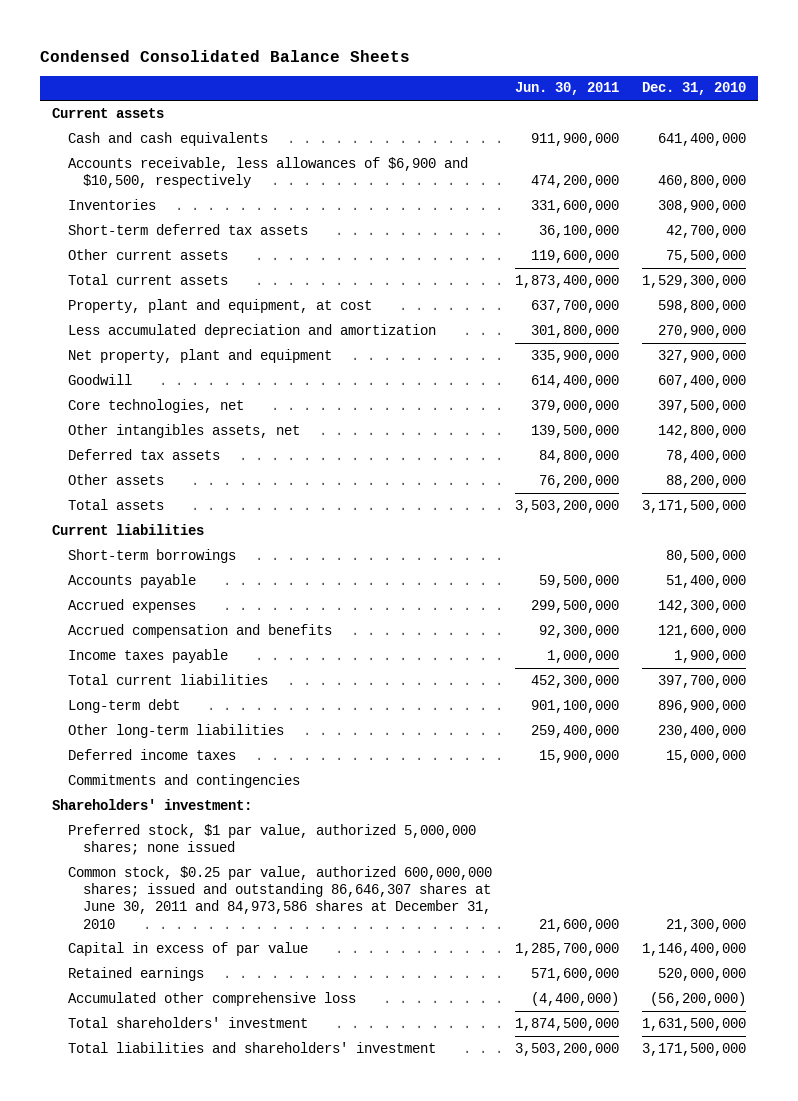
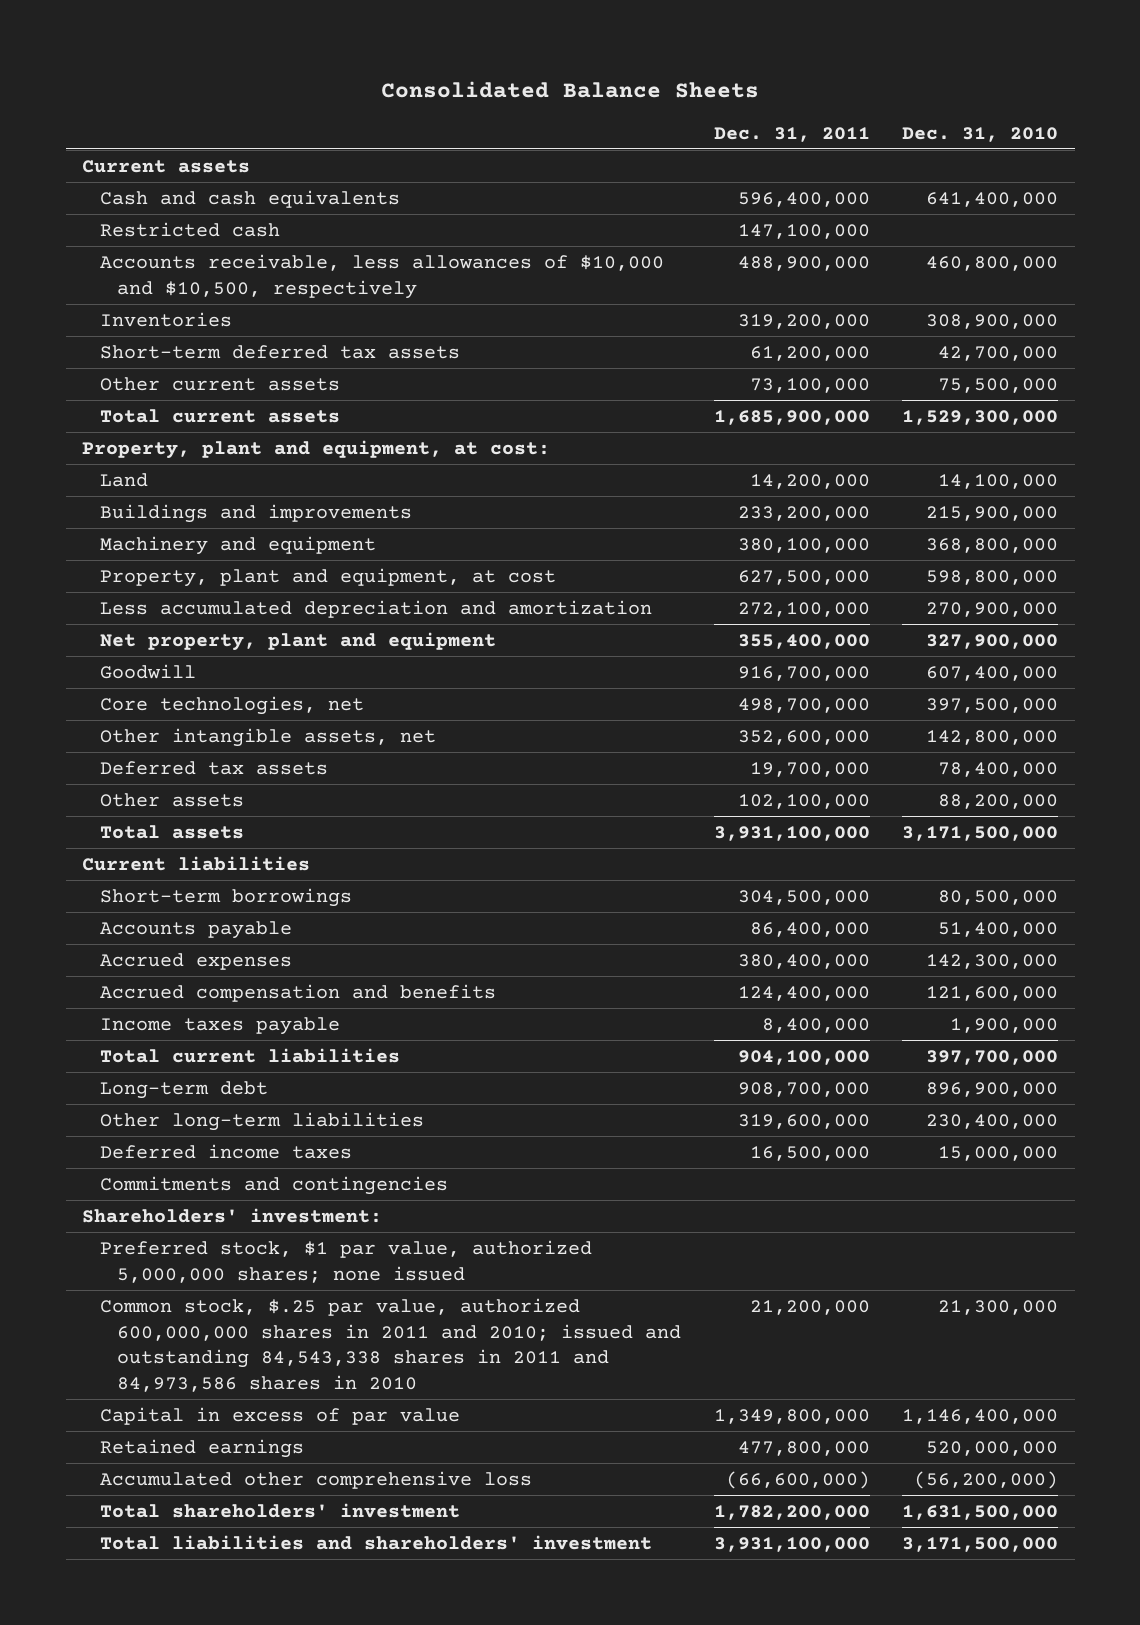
- Condensed Consolidated Balance Sheets
+ Consolidated Balance Sheets
- | Jun. 30, 2011 | Dec. 31, 2010
+ | Dec. 31, 2011 | Dec. 31, 2010
- Accounts receivable, less allowances of $6,900 and $10,500, respectively | 474,200,000 | 460,800,000
+ Restricted cash | 147,100,000 |
+ Accounts receivable, less allowances of $10,000 and $10,500, respectively | 488,900,000 | 460,800,000
+ Property, plant and equipment, at cost:
+ Land | 14,200,000 | 14,100,000
+ Buildings and improvements | 233,200,000 | 215,900,000
+ Machinery and equipment | 380,100,000 | 368,800,000
- Other intangibles assets, net | 139,500,000 | 142,800,000
+ Other intangible assets, net | 352,600,000 | 142,800,000
- Common stock, $0.25 par value, authorized 600,000,000 shares; issued and outstanding 86,646,307 shares at June 30, 2011 and 84,973,586 shares at December 31, 2010 | 21,600,000 | 21,300,000
+ Common stock, $.25 par value, authorized 600,000,000 shares in 2011 and 2010; issued and outstanding 84,543,338 shares in 2011 and 84,973,586 shares in 2010 | 21,200,000 | 21,300,000

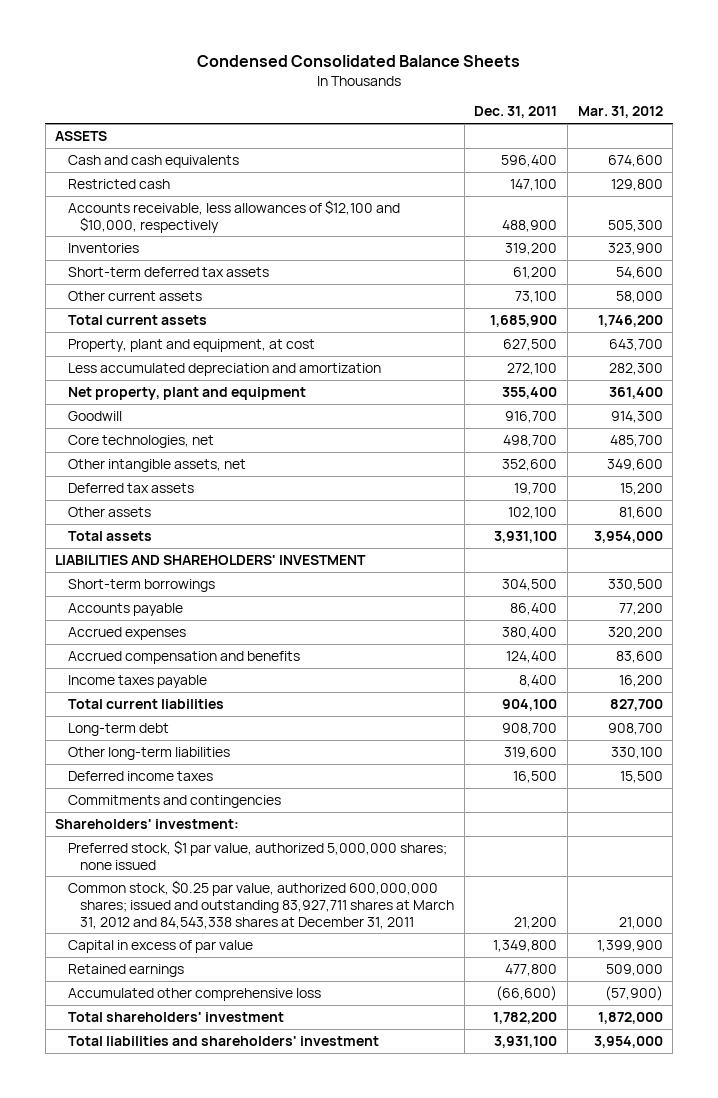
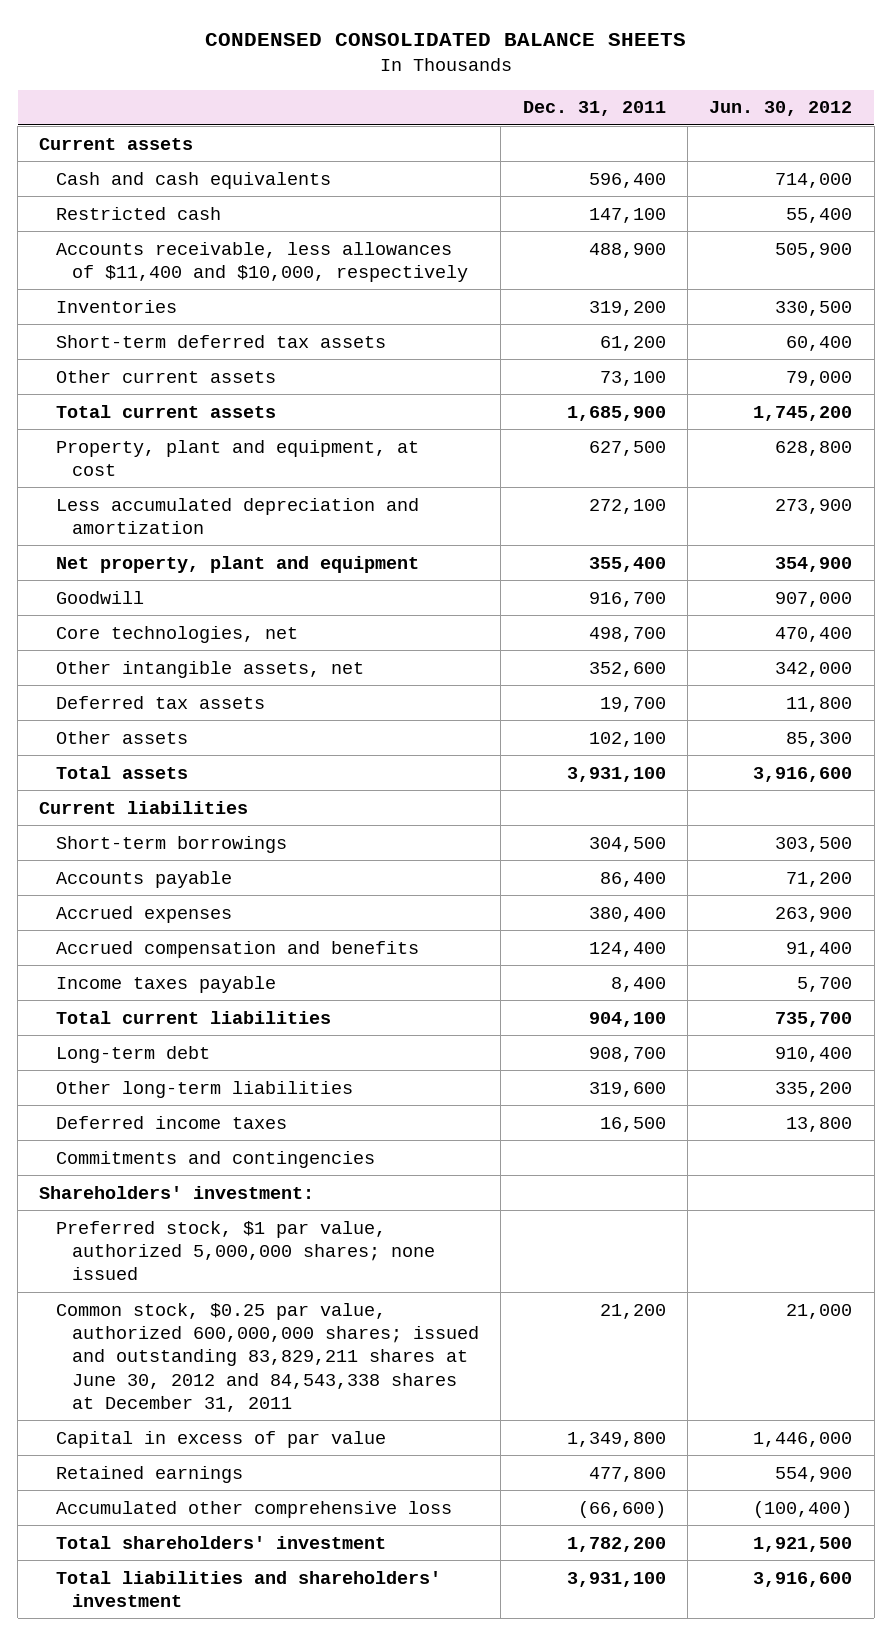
- Condensed Consolidated Balance Sheets
+ CONDENSED CONSOLIDATED BALANCE SHEETS
- | Dec. 31, 2011 | Mar. 31, 2012
+ | Dec. 31, 2011 | Jun. 30, 2012
- ASSETS
+ Current assets
- Accounts receivable, less allowances of $12,100 and $10,000, respectively | 488,900 | 505,300
+ Accounts receivable, less allowances of $11,400 and $10,000, respectively | 488,900 | 505,900
- LIABILITIES AND SHAREHOLDERS' INVESTMENT
+ Current liabilities
- Common stock, $0.25 par value, authorized 600,000,000 shares; issued and outstanding 83,927,711 shares at March 31, 2012 and 84,543,338 shares at December 31, 2011 | 21,200 | 21,000
+ Common stock, $0.25 par value, authorized 600,000,000 shares; issued and outstanding 83,829,211 shares at June 30, 2012 and 84,543,338 shares at December 31, 2011 | 21,200 | 21,000

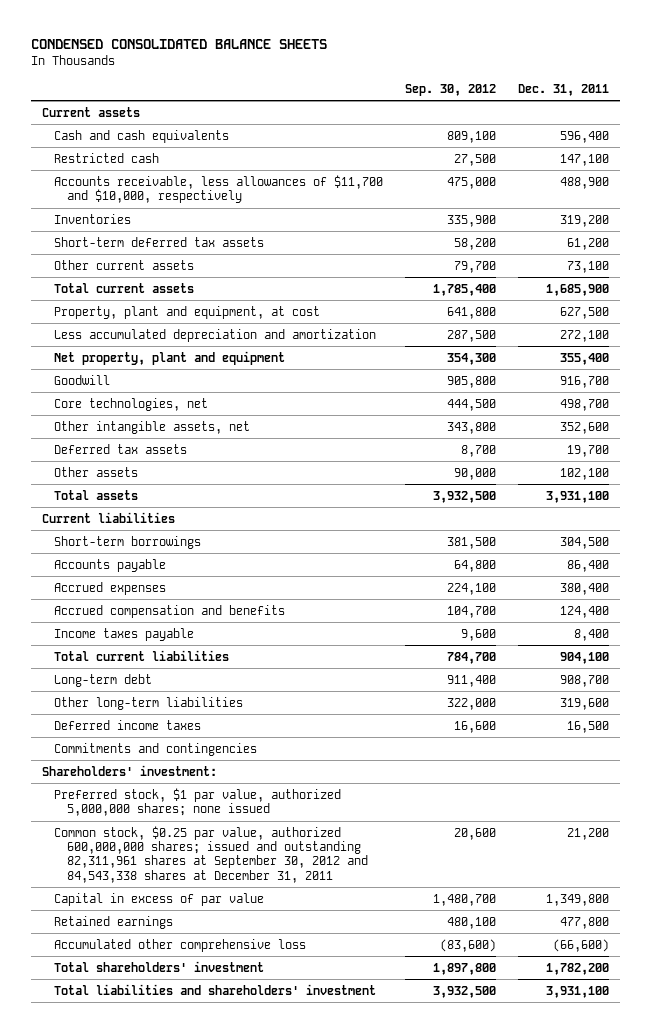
- | Dec. 31, 2011 | Jun. 30, 2012
+ | Sep. 30, 2012 | Dec. 31, 2011
- Accounts receivable, less allowances of $11,400 and $10,000, respectively | 488,900 | 505,900
+ Accounts receivable, less allowances of $11,700 and $10,000, respectively | 475,000 | 488,900
- Common stock, $0.25 par value, authorized 600,000,000 shares; issued and outstanding 83,829,211 shares at June 30, 2012 and 84,543,338 shares at December 31, 2011 | 21,200 | 21,000
+ Common stock, $0.25 par value, authorized 600,000,000 shares; issued and outstanding 82,311,961 shares at September 30, 2012 and 84,543,338 shares at December 31, 2011 | 20,600 | 21,200

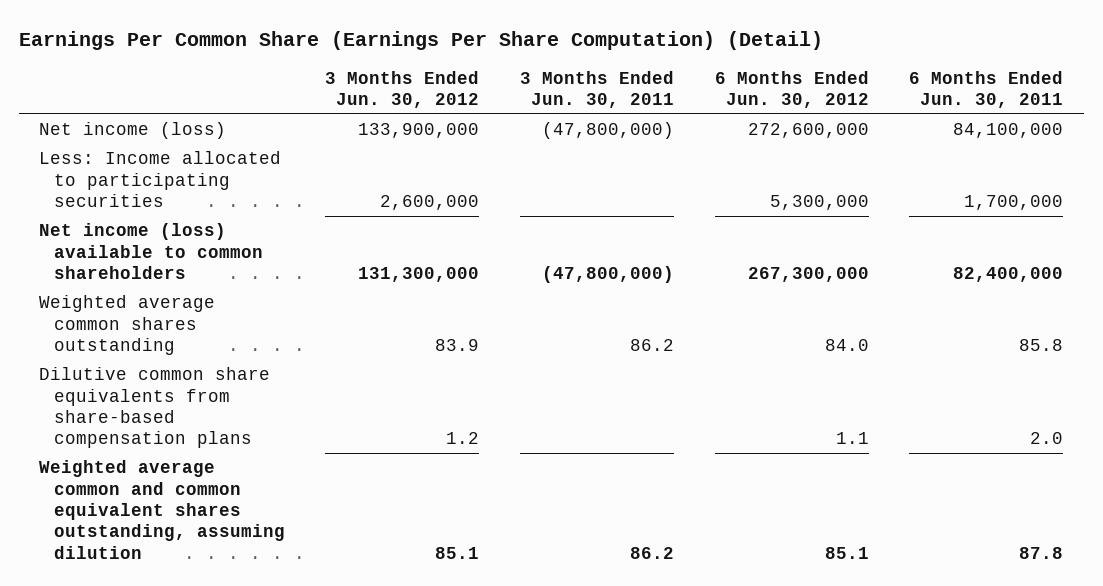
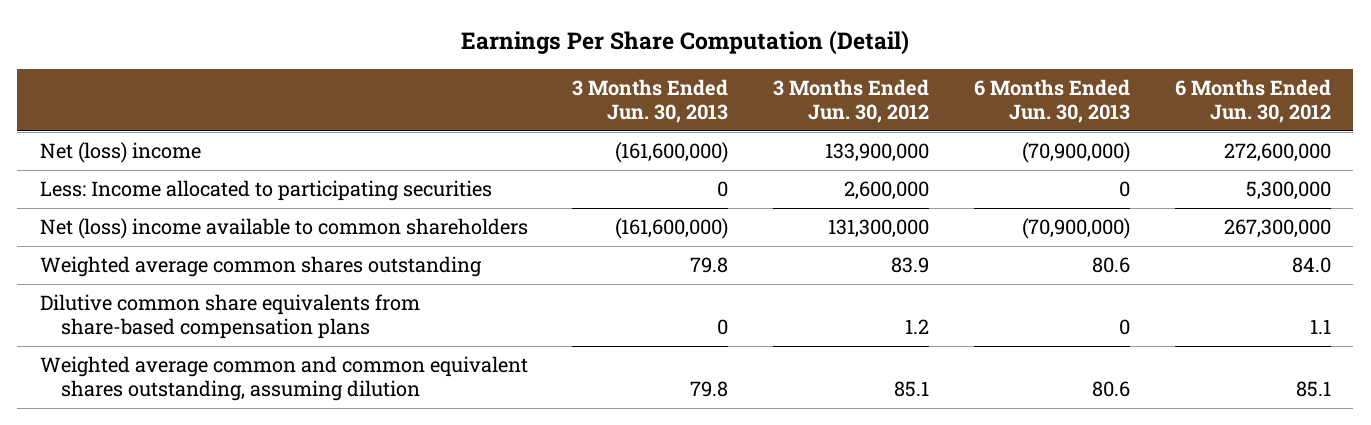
- Earnings Per Common Share (Earnings Per Share Computation) (Detail)
+ Earnings Per Share Computation (Detail)
- | 3 Months Ended Jun. 30, 2012 | 3 Months Ended Jun. 30, 2011 | 6 Months Ended Jun. 30, 2012 | 6 Months Ended Jun. 30, 2011
+ | 3 Months Ended Jun. 30, 2013 | 3 Months Ended Jun. 30, 2012 | 6 Months Ended Jun. 30, 2013 | 6 Months Ended Jun. 30, 2012
- Net income (loss) | 133,900,000 | (47,800,000) | 272,600,000 | 84,100,000
+ Net (loss) income | (161,600,000) | 133,900,000 | (70,900,000) | 272,600,000
- Net income (loss) available to common shareholders | 131,300,000 | (47,800,000) | 267,300,000 | 82,400,000
+ Net (loss) income available to common shareholders | (161,600,000) | 131,300,000 | (70,900,000) | 267,300,000

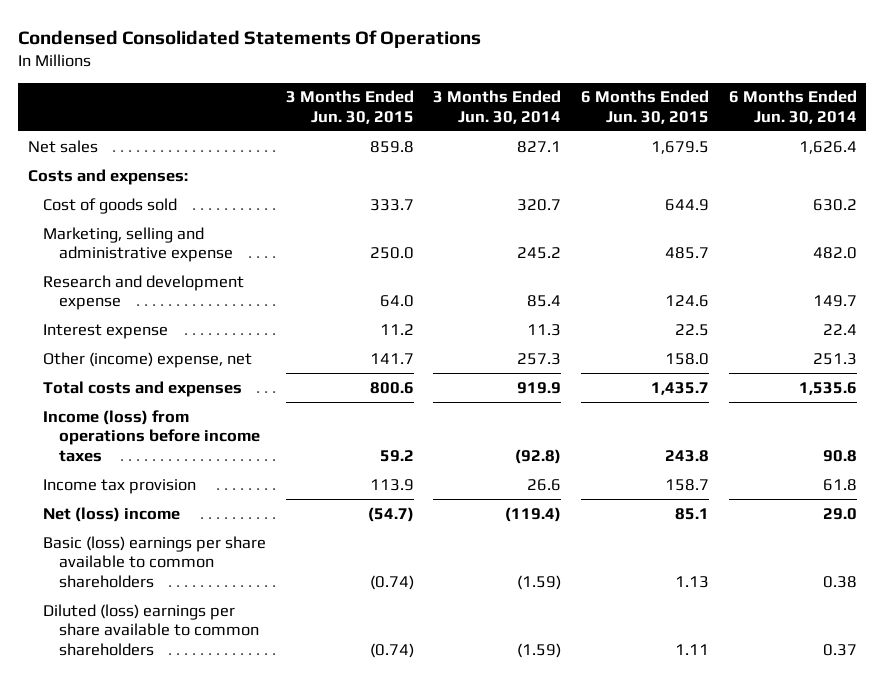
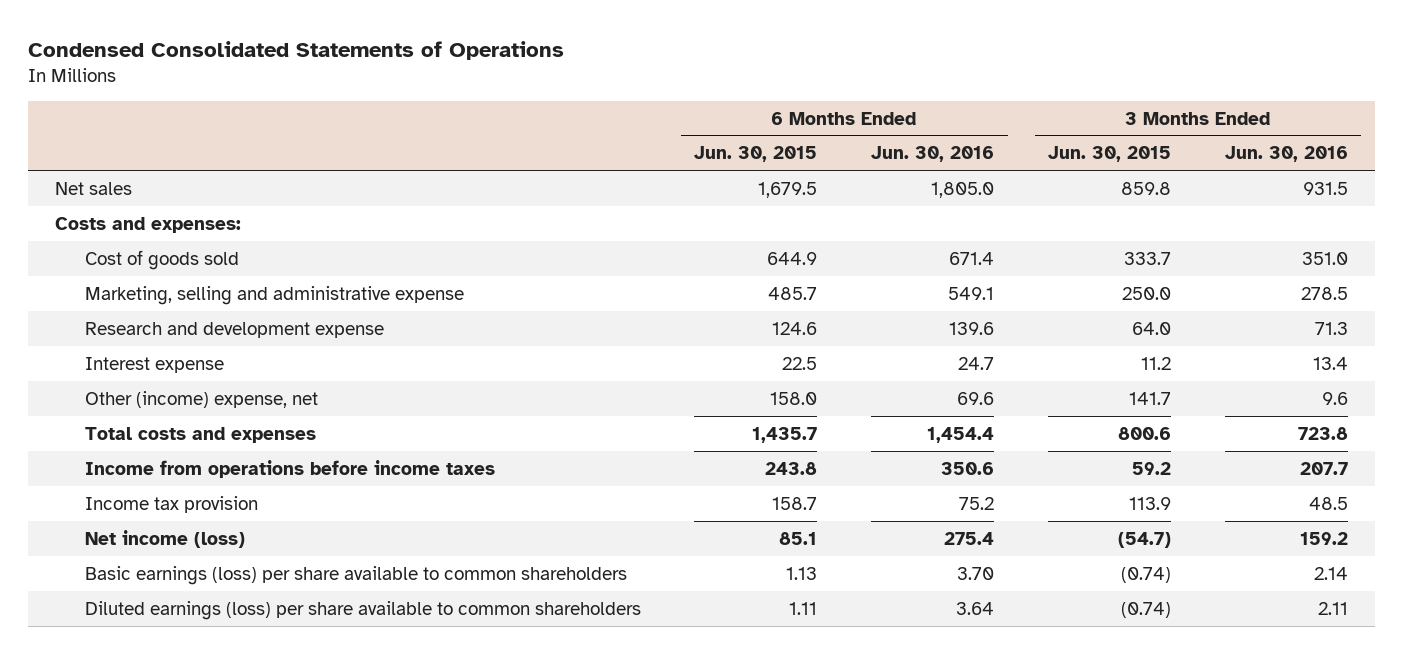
- Condensed Consolidated Statements Of Operations
+ Condensed Consolidated Statements of Operations
- | 3 Months Ended Jun. 30, 2015 | 3 Months Ended Jun. 30, 2014 | 6 Months Ended Jun. 30, 2015 | 6 Months Ended Jun. 30, 2014
+ | 6 Months Ended Jun. 30, 2015 | 6 Months Ended Jun. 30, 2016 | 3 Months Ended Jun. 30, 2015 | 3 Months Ended Jun. 30, 2016
- Income (loss) from operations before income taxes | 59.2 | (92.8) | 243.8 | 90.8
+ Income from operations before income taxes | 243.8 | 350.6 | 59.2 | 207.7
- Net (loss) income | (54.7) | (119.4) | 85.1 | 29.0
- Basic (loss) earnings per share available to common shareholders | (0.74) | (1.59) | 1.13 | 0.38
- Diluted (loss) earnings per share available to common shareholders | (0.74) | (1.59) | 1.11 | 0.37
+ Net income (loss) | 85.1 | 275.4 | (54.7) | 159.2
+ Basic earnings (loss) per share available to common shareholders | 1.13 | 3.70 | (0.74) | 2.14
+ Diluted earnings (loss) per share available to common shareholders | 1.11 | 3.64 | (0.74) | 2.11

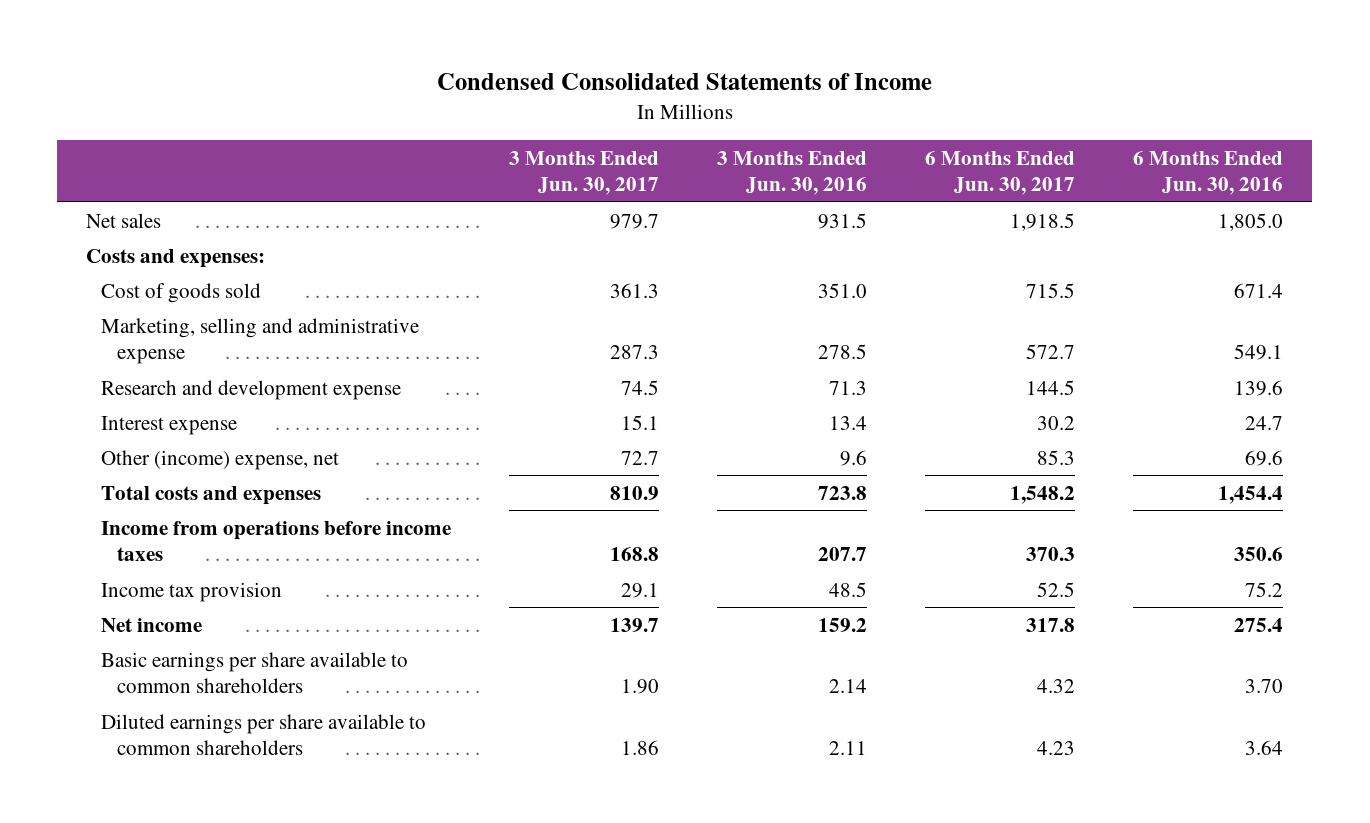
- Condensed Consolidated Statements of Operations
+ Condensed Consolidated Statements of Income
- | 6 Months Ended Jun. 30, 2015 | 6 Months Ended Jun. 30, 2016 | 3 Months Ended Jun. 30, 2015 | 3 Months Ended Jun. 30, 2016
+ | 3 Months Ended Jun. 30, 2017 | 3 Months Ended Jun. 30, 2016 | 6 Months Ended Jun. 30, 2017 | 6 Months Ended Jun. 30, 2016
- Net income (loss) | 85.1 | 275.4 | (54.7) | 159.2
- Basic earnings (loss) per share available to common shareholders | 1.13 | 3.70 | (0.74) | 2.14
- Diluted earnings (loss) per share available to common shareholders | 1.11 | 3.64 | (0.74) | 2.11
+ Net income | 139.7 | 159.2 | 317.8 | 275.4
+ Basic earnings per share available to common shareholders | 1.90 | 2.14 | 4.32 | 3.70
+ Diluted earnings per share available to common shareholders | 1.86 | 2.11 | 4.23 | 3.64

